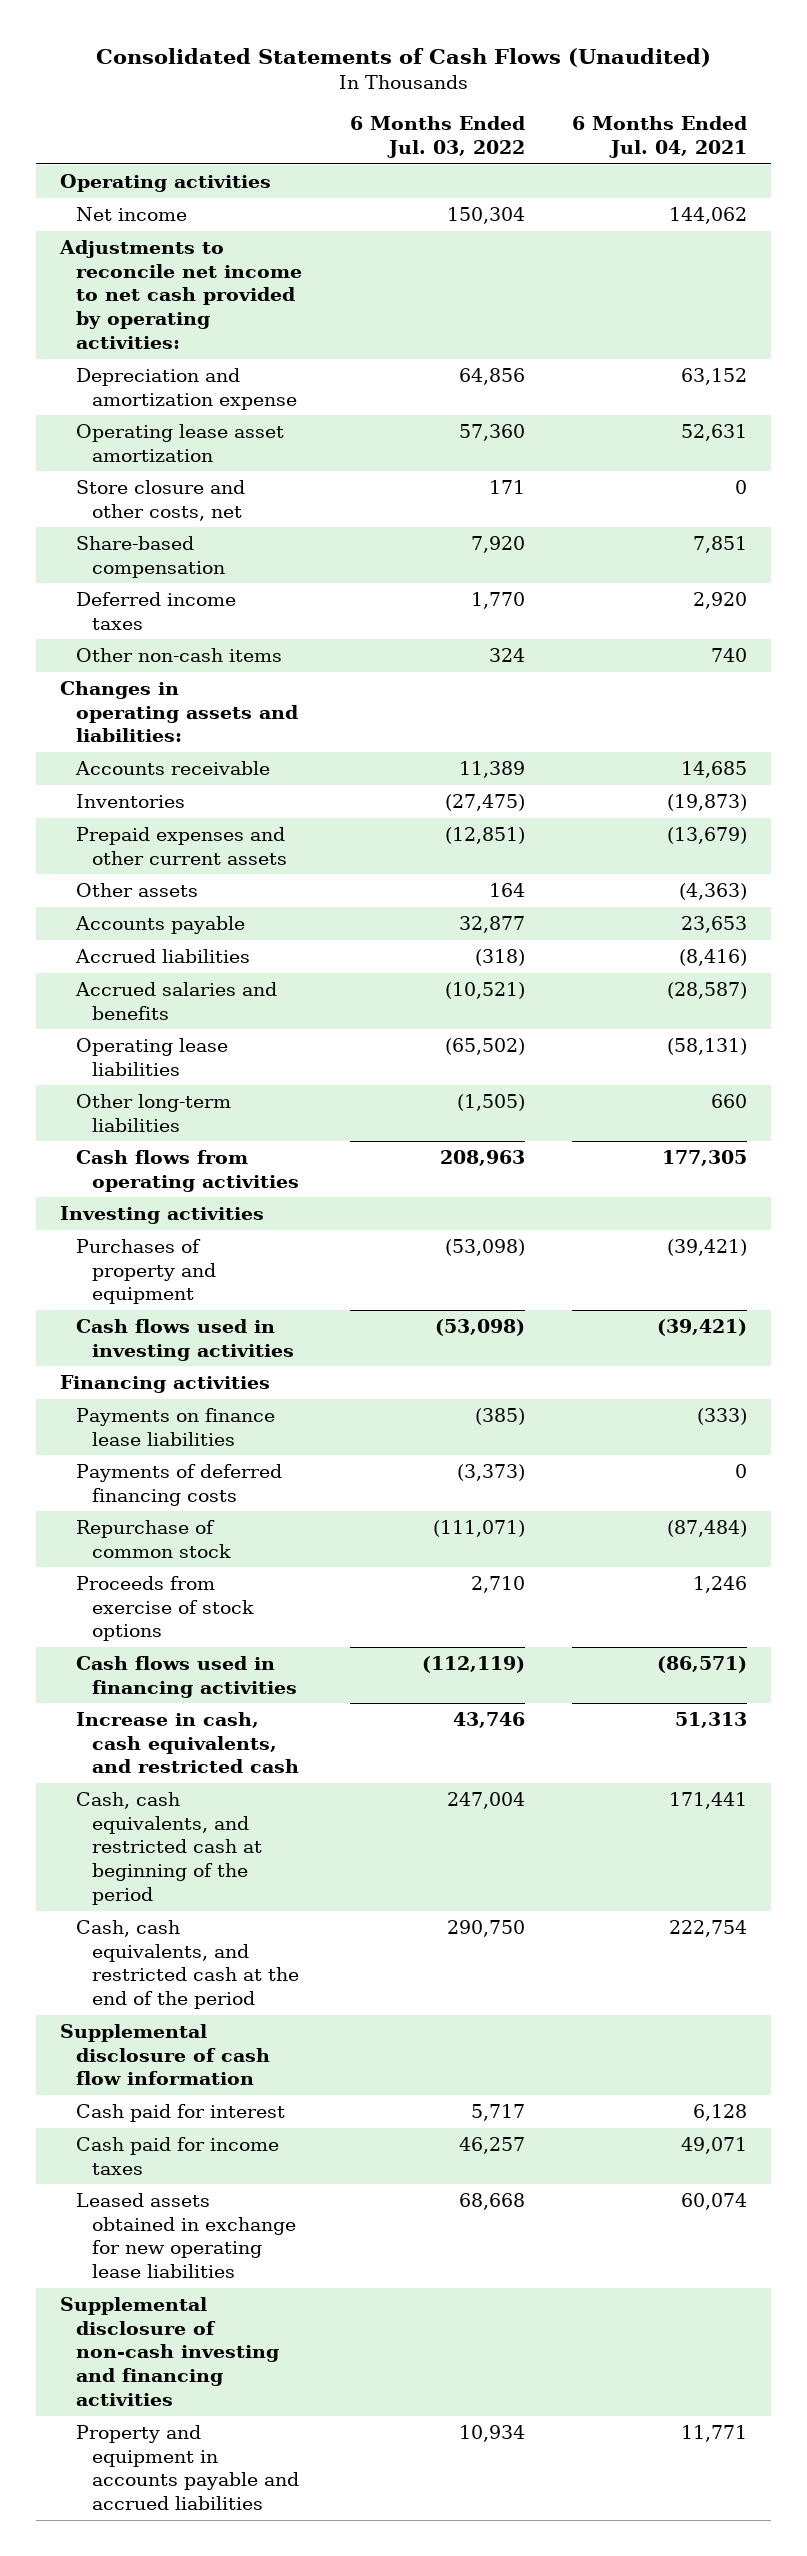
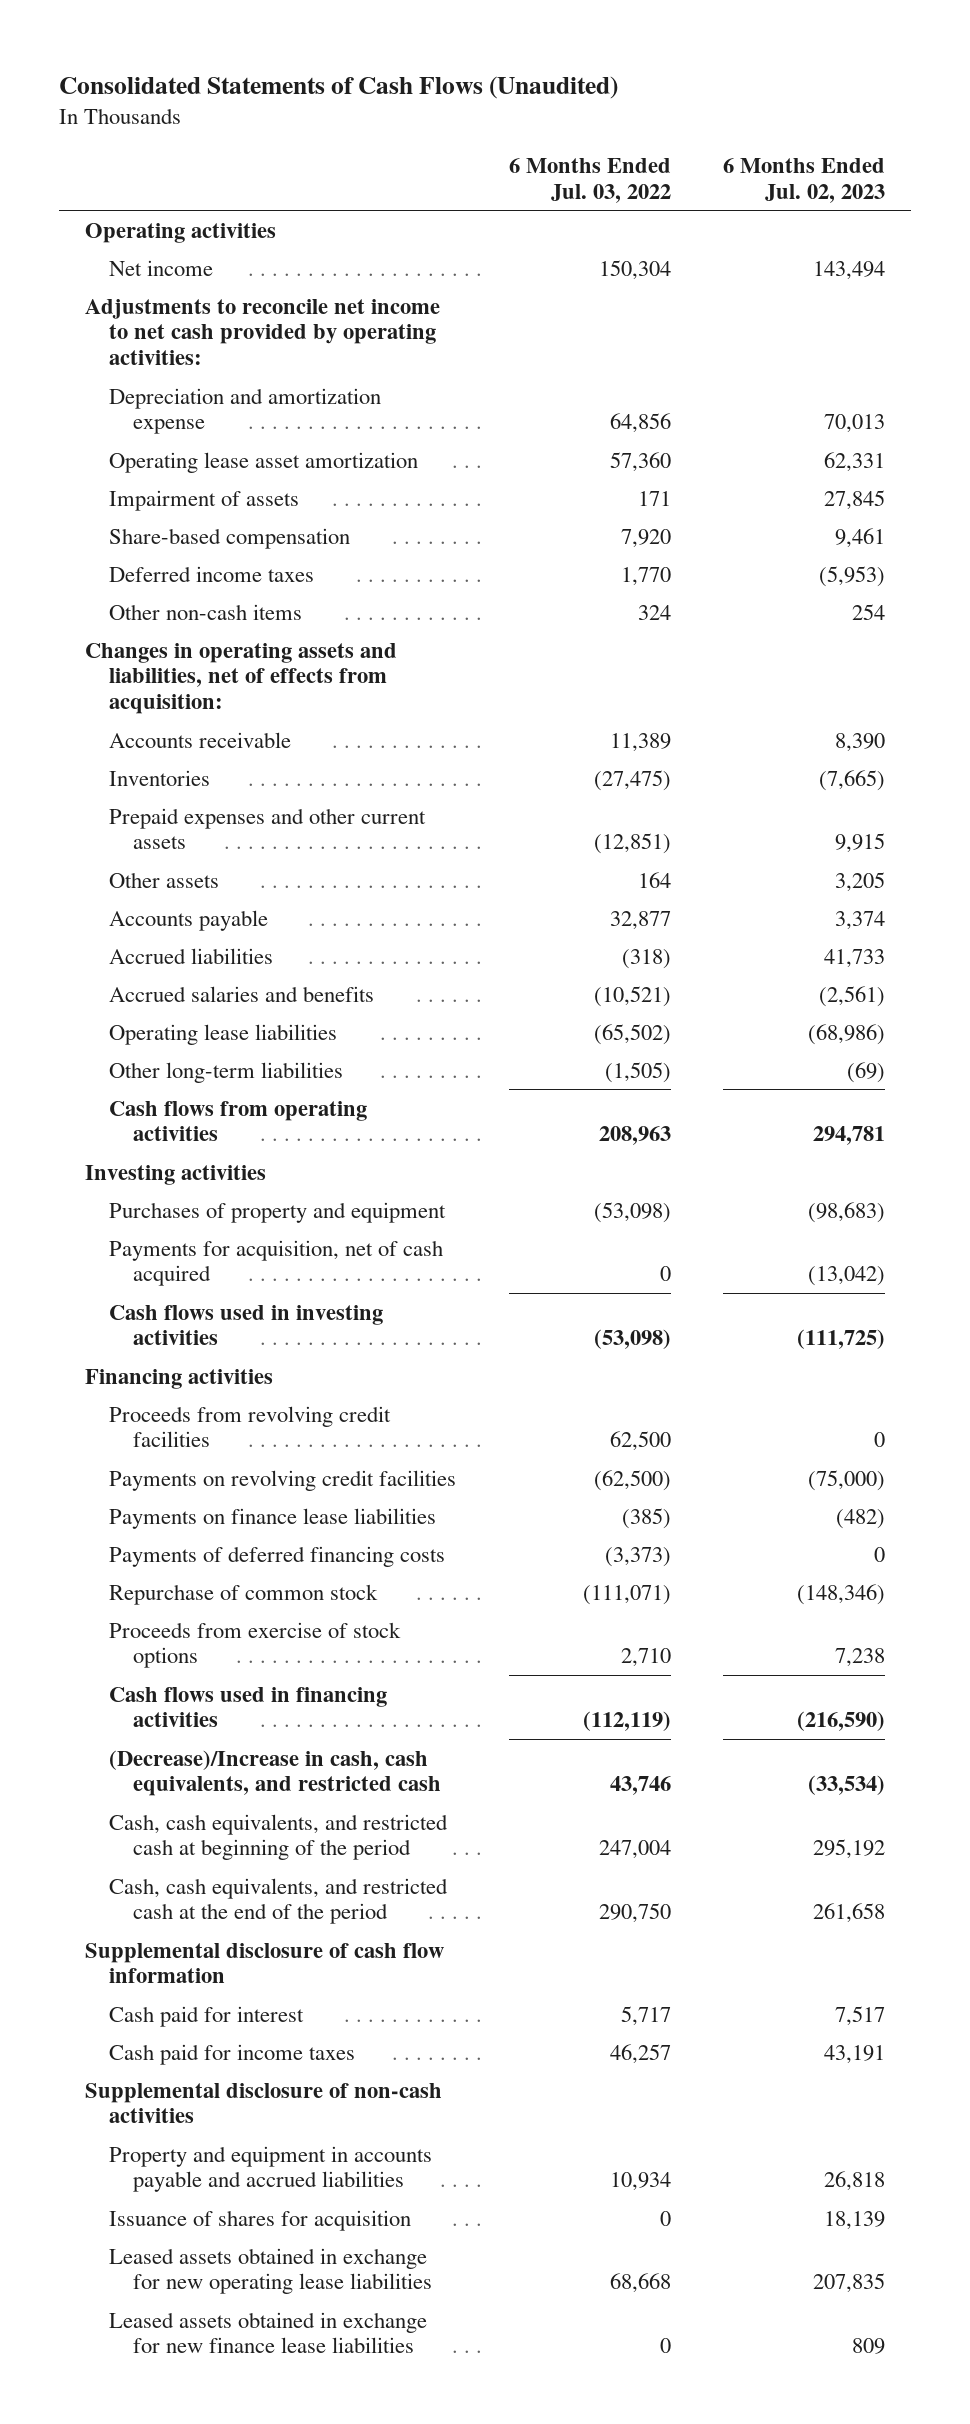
- | 6 Months Ended Jul. 03, 2022 | 6 Months Ended Jul. 04, 2021
+ | 6 Months Ended Jul. 03, 2022 | 6 Months Ended Jul. 02, 2023
- Store closure and other costs, net | 171 | 0
+ Impairment of assets | 171 | 27,845
- Changes in operating assets and liabilities:
+ Changes in operating assets and liabilities, net of effects from acquisition:
+ Payments for acquisition, net of cash acquired | 0 | (13,042)
+ Proceeds from revolving credit facilities | 62,500 | 0
+ Payments on revolving credit facilities | (62,500) | (75,000)
- Increase in cash, cash equivalents, and restricted cash | 43,746 | 51,313
+ (Decrease)/Increase in cash, cash equivalents, and restricted cash | 43,746 | (33,534)
- Supplemental disclosure of non-cash investing and financing activities
+ Supplemental disclosure of non-cash activities
+ Issuance of shares for acquisition | 0 | 18,139
moved down: Leased assets obtained in exchange for new operating lease liabilities | 68,668 | 207,835
+ Leased assets obtained in exchange for new finance lease liabilities | 0 | 809

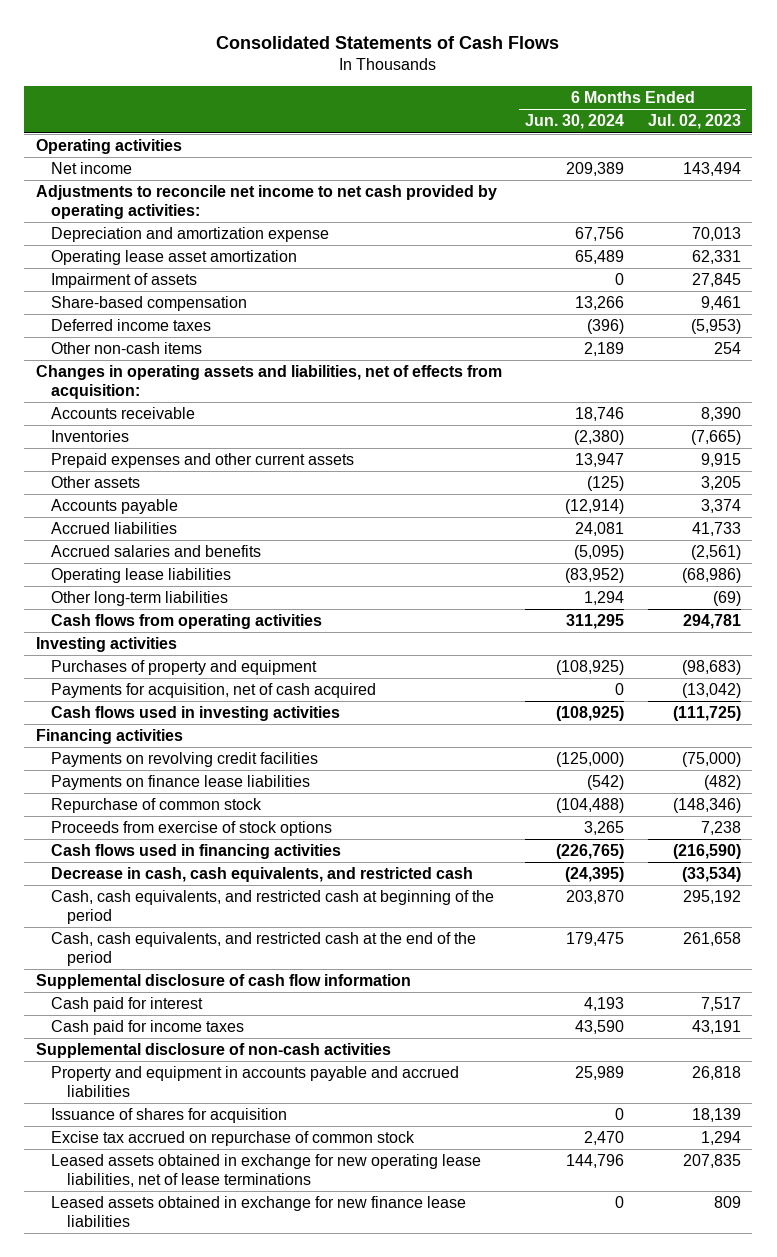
- Consolidated Statements of Cash Flows (Unaudited)
+ Consolidated Statements of Cash Flows
- | 6 Months Ended Jul. 03, 2022 | 6 Months Ended Jul. 02, 2023
+ | 6 Months Ended Jun. 30, 2024 | 6 Months Ended Jul. 02, 2023
- Proceeds from revolving credit facilities | 62,500 | 0
- Payments of deferred financing costs | (3,373) | 0
- (Decrease)/Increase in cash, cash equivalents, and restricted cash | 43,746 | (33,534)
+ Decrease in cash, cash equivalents, and restricted cash | (24,395) | (33,534)
- Leased assets obtained in exchange for new operating lease liabilities | 68,668 | 207,835
+ Excise tax accrued on repurchase of common stock | 2,470 | 1,294
+ Leased assets obtained in exchange for new operating lease liabilities, net of lease terminations | 144,796 | 207,835

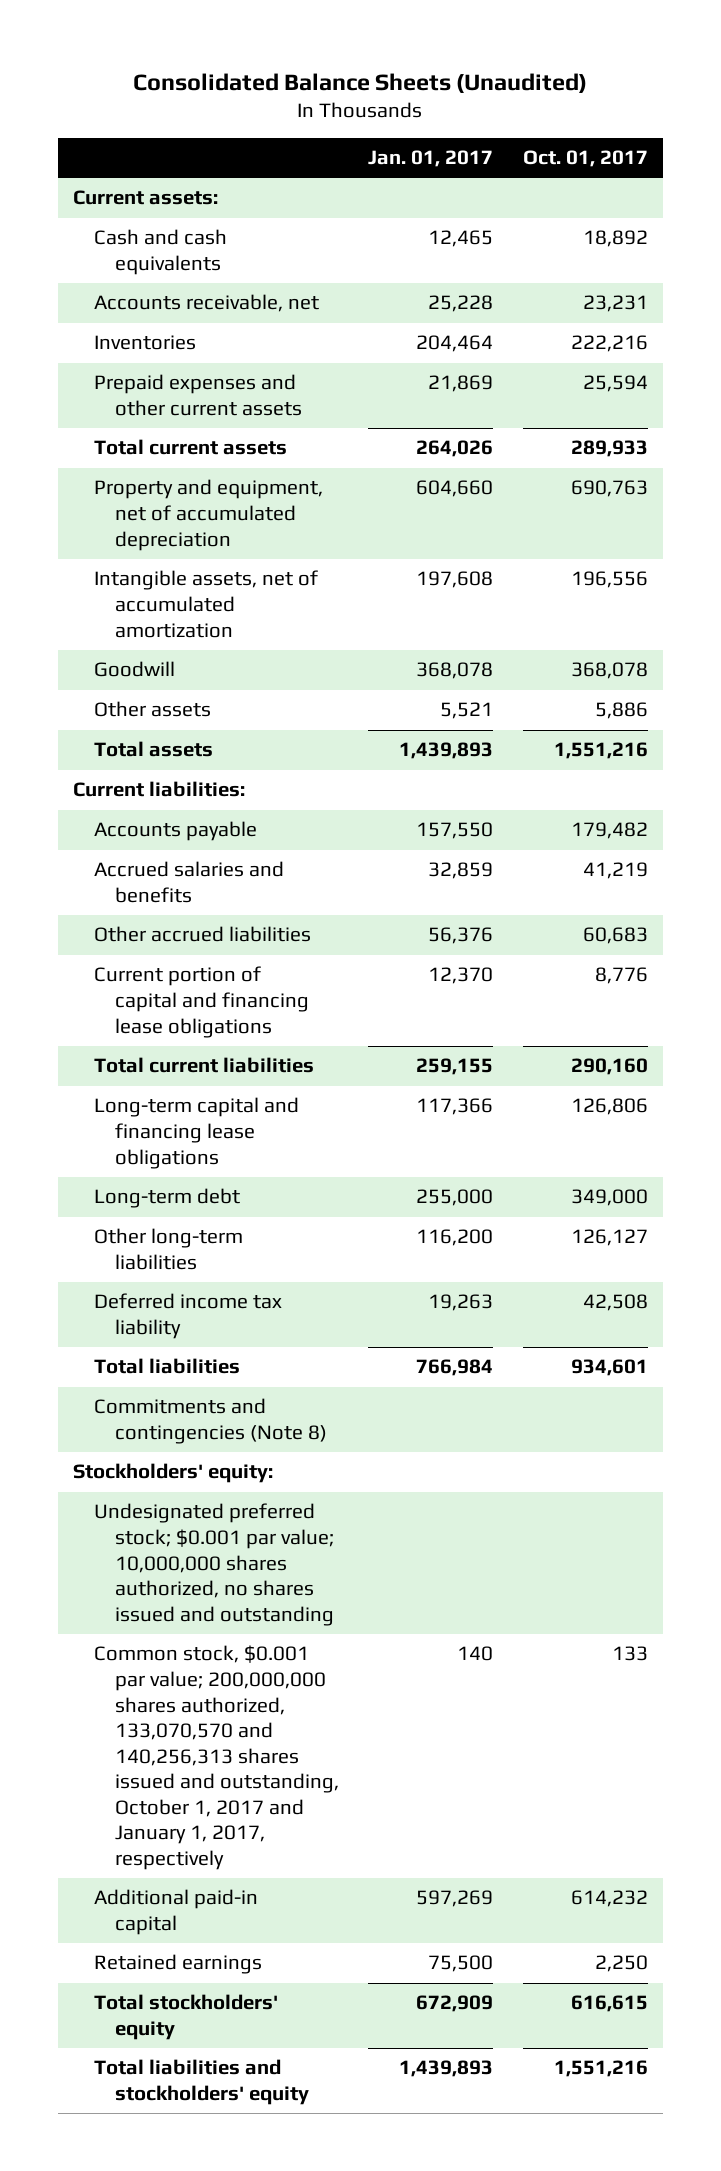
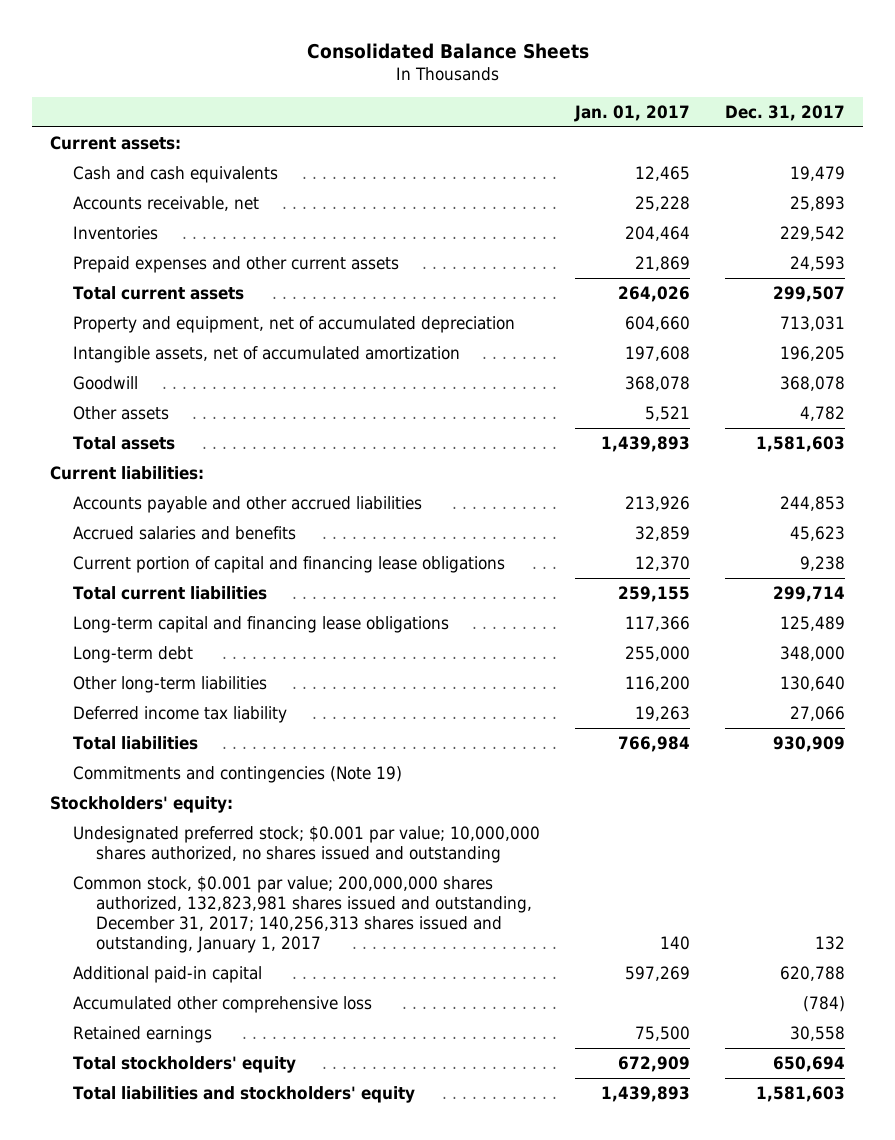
- Consolidated Balance Sheets (Unaudited)
+ Consolidated Balance Sheets
- | Jan. 01, 2017 | Oct. 01, 2017
+ | Jan. 01, 2017 | Dec. 31, 2017
- Accounts payable | 157,550 | 179,482
+ Accounts payable and other accrued liabilities | 213,926 | 244,853
- Other accrued liabilities | 56,376 | 60,683
- Commitments and contingencies (Note 8)
+ Commitments and contingencies (Note 19)
- Common stock, $0.001 par value; 200,000,000 shares authorized, 133,070,570 and 140,256,313 shares issued and outstanding, October 1, 2017 and January 1, 2017, respectively | 140 | 133
+ Common stock, $0.001 par value; 200,000,000 shares authorized, 132,823,981 shares issued and outstanding, December 31, 2017; 140,256,313 shares issued and outstanding, January 1, 2017 | 140 | 132
+ Accumulated other comprehensive loss | | (784)

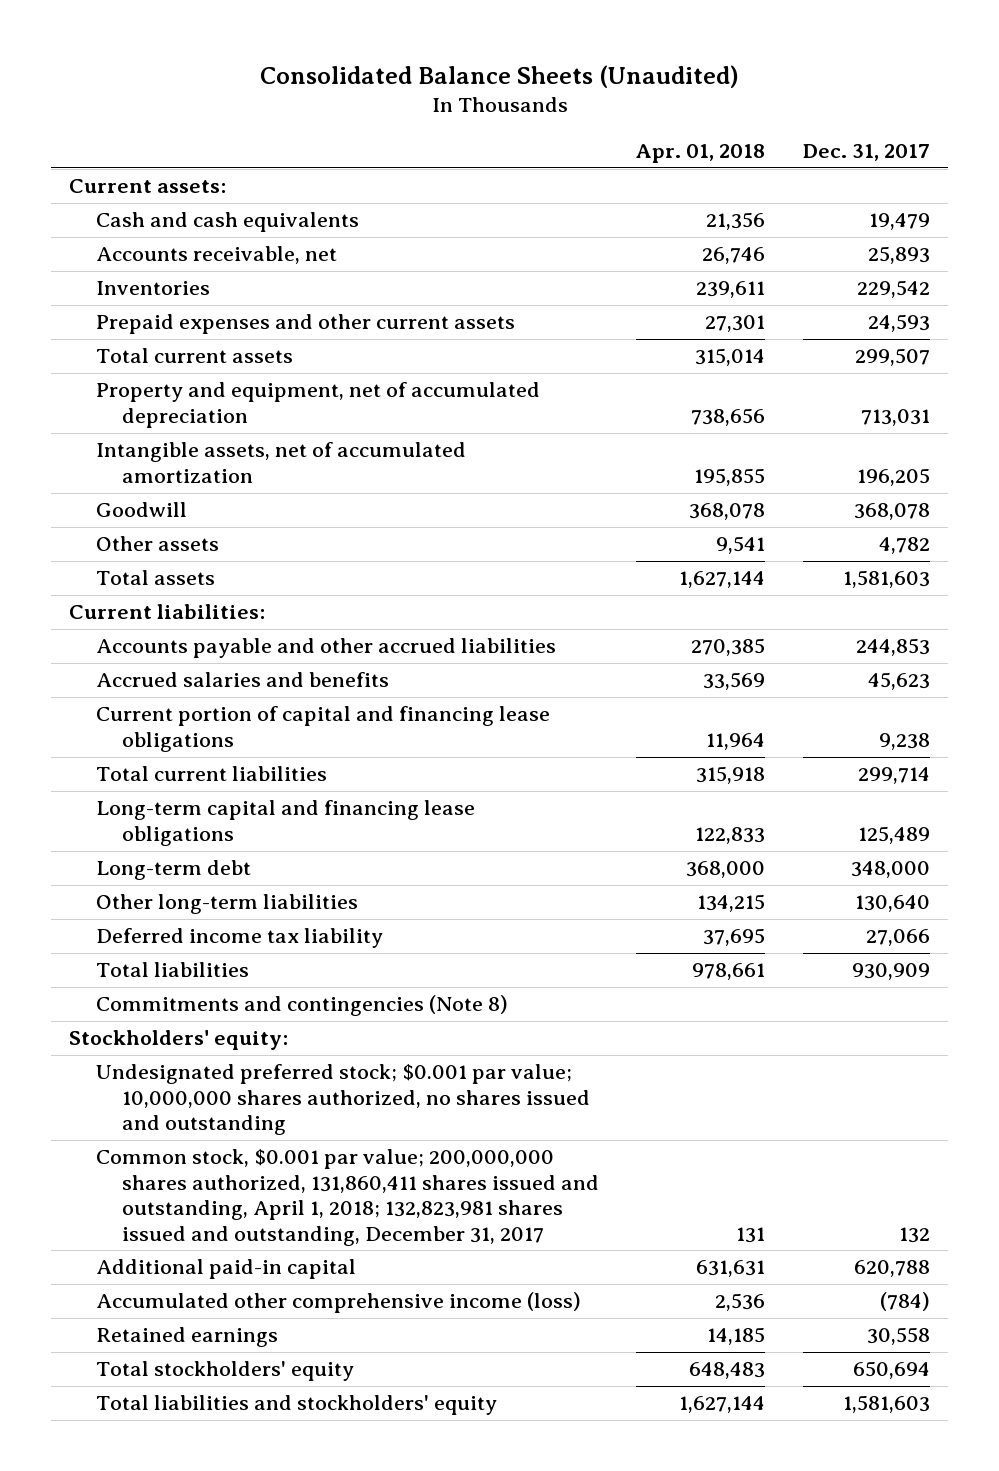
- Consolidated Balance Sheets
+ Consolidated Balance Sheets (Unaudited)
- | Jan. 01, 2017 | Dec. 31, 2017
+ | Apr. 01, 2018 | Dec. 31, 2017
- Commitments and contingencies (Note 19)
+ Commitments and contingencies (Note 8)
- Common stock, $0.001 par value; 200,000,000 shares authorized, 132,823,981 shares issued and outstanding, December 31, 2017; 140,256,313 shares issued and outstanding, January 1, 2017 | 140 | 132
+ Common stock, $0.001 par value; 200,000,000 shares authorized, 131,860,411 shares issued and outstanding, April 1, 2018; 132,823,981 shares issued and outstanding, December 31, 2017 | 131 | 132
- Accumulated other comprehensive loss | | (784)
+ Accumulated other comprehensive income (loss) | 2,536 | (784)

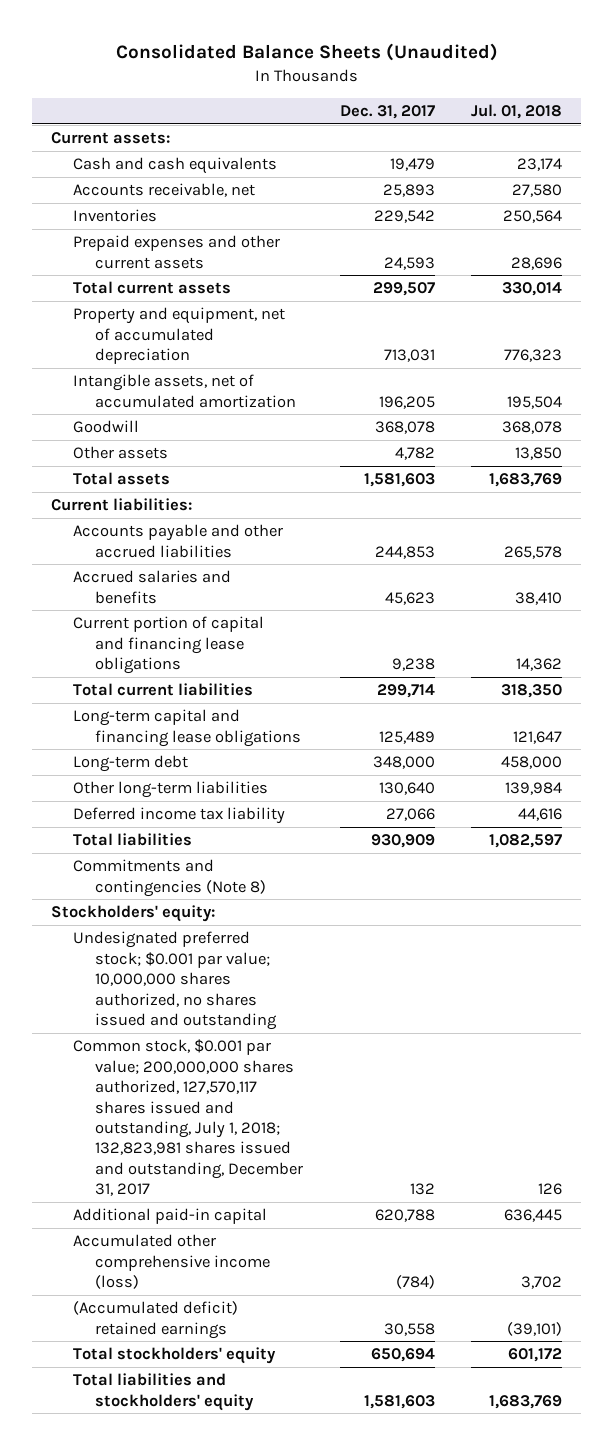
- | Apr. 01, 2018 | Dec. 31, 2017
+ | Dec. 31, 2017 | Jul. 01, 2018
- Common stock, $0.001 par value; 200,000,000 shares authorized, 131,860,411 shares issued and outstanding, April 1, 2018; 132,823,981 shares issued and outstanding, December 31, 2017 | 131 | 132
+ Common stock, $0.001 par value; 200,000,000 shares authorized, 127,570,117 shares issued and outstanding, July 1, 2018; 132,823,981 shares issued and outstanding, December 31, 2017 | 132 | 126
- Retained earnings | 14,185 | 30,558
+ (Accumulated deficit) retained earnings | 30,558 | (39,101)

